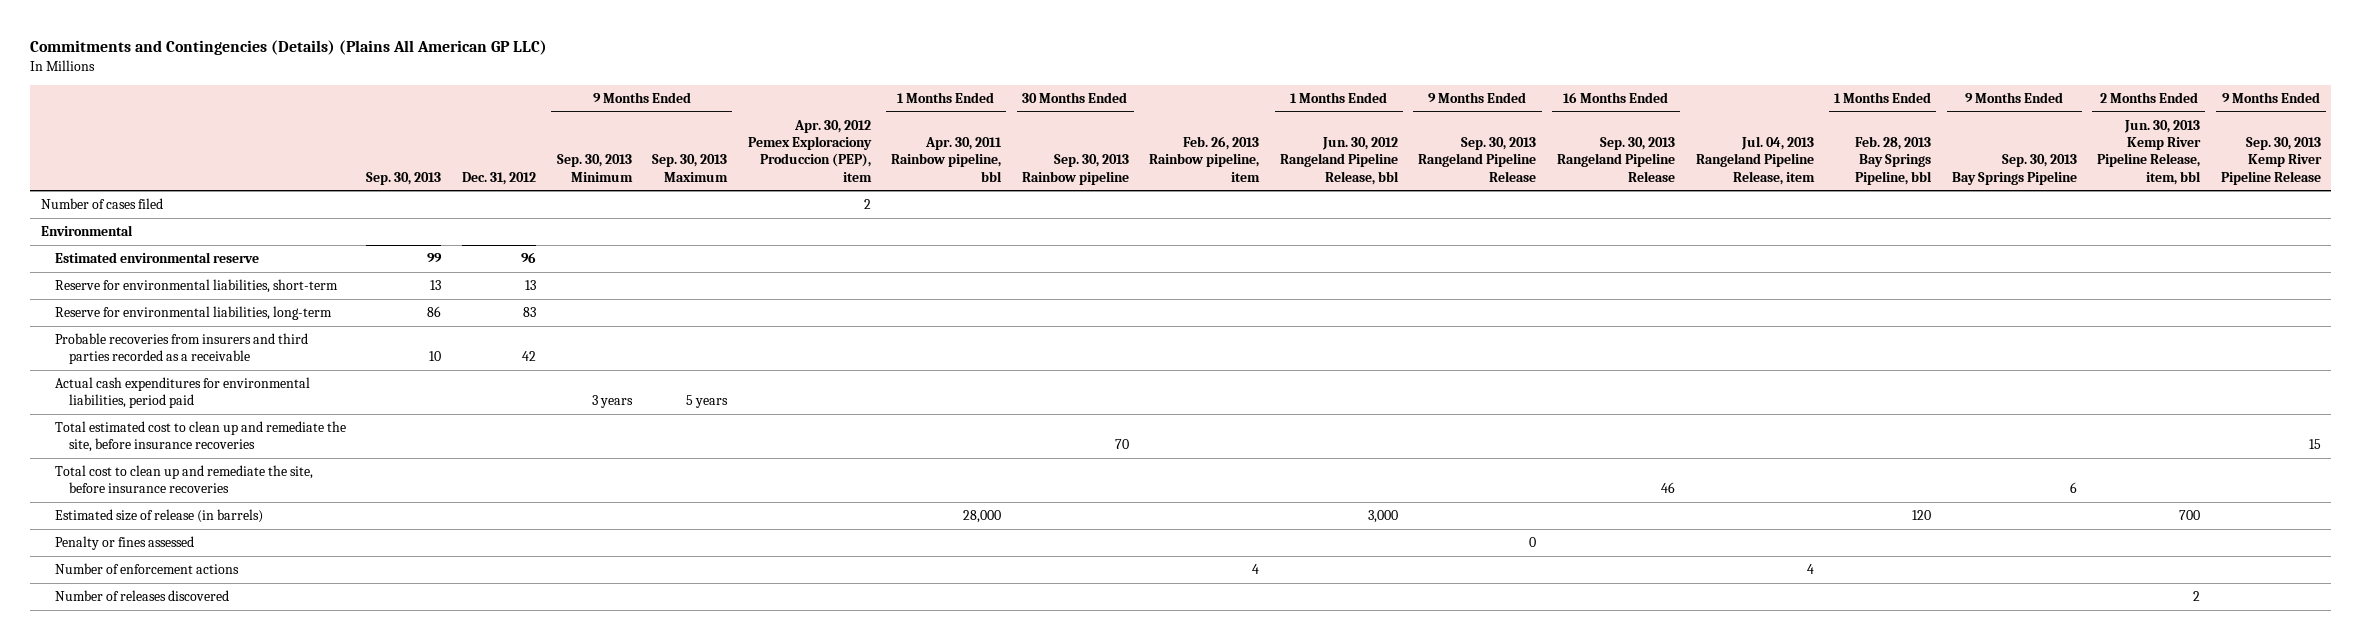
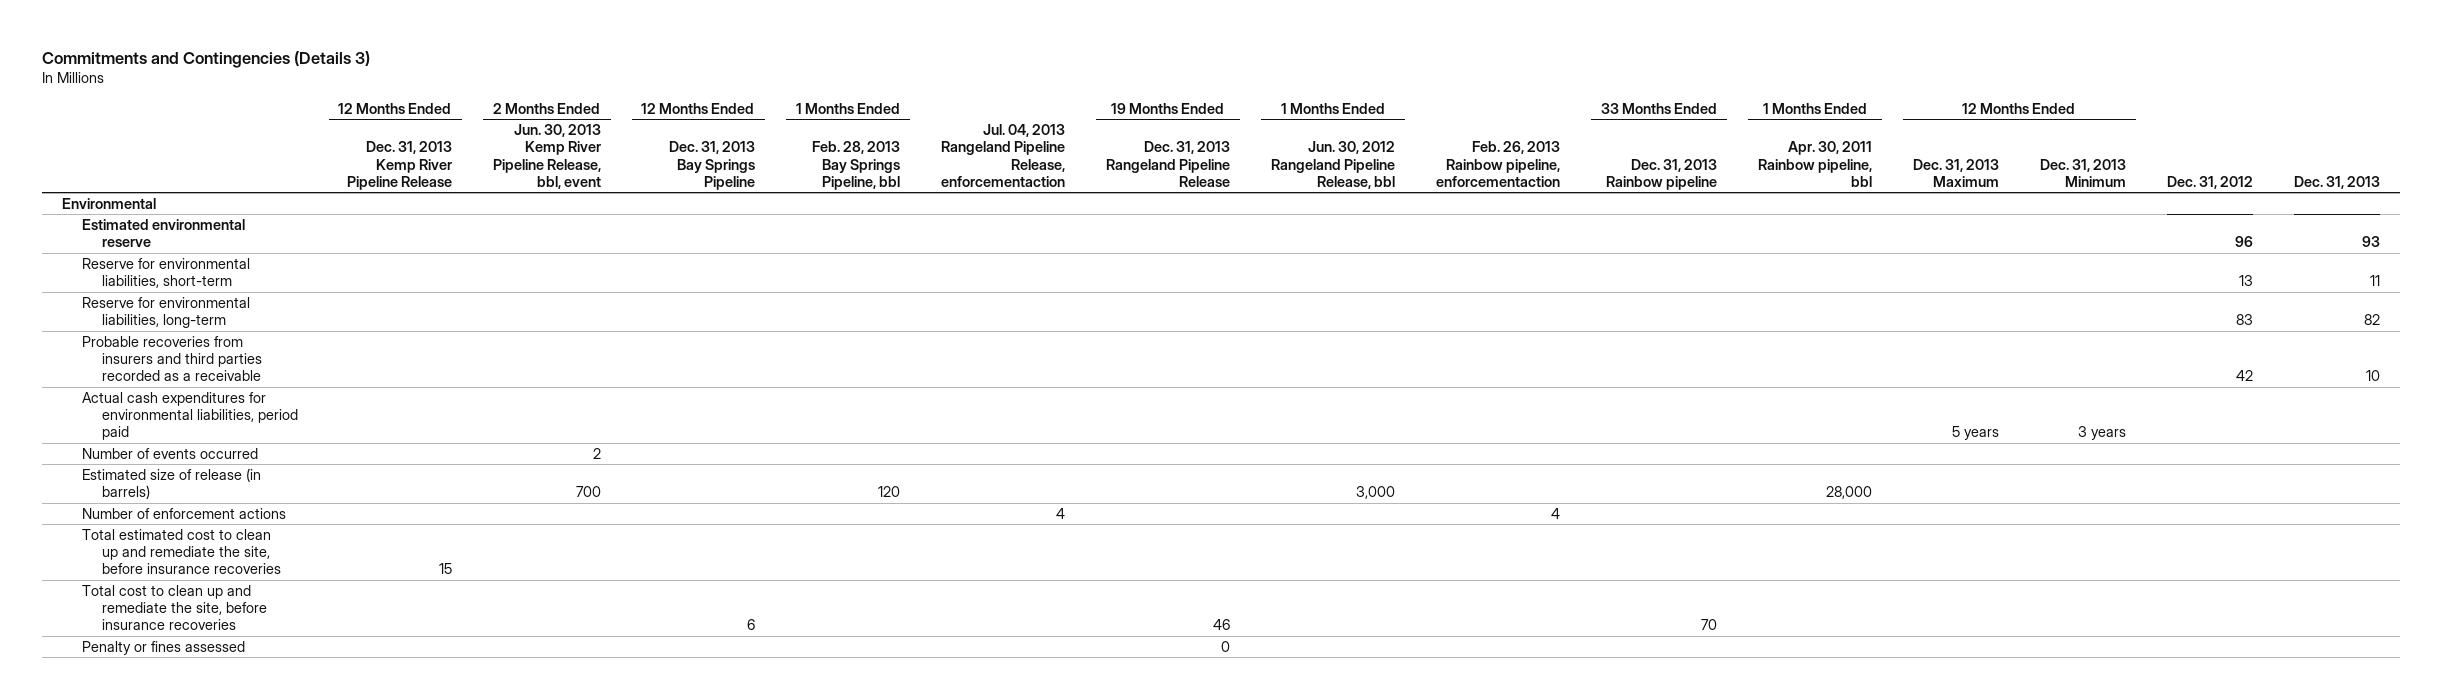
- Commitments and Contingencies (Details) (Plains All American GP LLC)
+ Commitments and Contingencies (Details 3)
- | Sep. 30, 2013 | Dec. 31, 2012 | 9 Months Ended Sep. 30, 2013 Minimum | 9 Months Ended Sep. 30, 2013 Maximum | Apr. 30, 2012 Pemex Exploraciony Produccion (PEP), item | 1 Months Ended Apr. 30, 2011 Rainbow pipeline, bbl | 30 Months Ended Sep. 30, 2013 Rainbow pipeline | Feb. 26, 2013 Rainbow pipeline, item | 1 Months Ended Jun. 30, 2012 Rangeland Pipeline Release, bbl | 9 Months Ended Sep. 30, 2013 Rangeland Pipeline Release | 16 Months Ended Sep. 30, 2013 Rangeland Pipeline Release | Jul. 04, 2013 Rangeland Pipeline Release, item | 1 Months Ended Feb. 28, 2013 Bay Springs Pipeline, bbl | 9 Months Ended Sep. 30, 2013 Bay Springs Pipeline | 2 Months Ended Jun. 30, 2013 Kemp River Pipeline Release, item, bbl | 9 Months Ended Sep. 30, 2013 Kemp River Pipeline Release
+ | 12 Months Ended Dec. 31, 2013 Kemp River Pipeline Release | 2 Months Ended Jun. 30, 2013 Kemp River Pipeline Release, bbl, event | 12 Months Ended Dec. 31, 2013 Bay Springs Pipeline | 1 Months Ended Feb. 28, 2013 Bay Springs Pipeline, bbl | Jul. 04, 2013 Rangeland Pipeline Release, enforcementaction | 19 Months Ended Dec. 31, 2013 Rangeland Pipeline Release | 1 Months Ended Jun. 30, 2012 Rangeland Pipeline Release, bbl | Feb. 26, 2013 Rainbow pipeline, enforcementaction | 33 Months Ended Dec. 31, 2013 Rainbow pipeline | 1 Months Ended Apr. 30, 2011 Rainbow pipeline, bbl | 12 Months Ended Dec. 31, 2013 Maximum | 12 Months Ended Dec. 31, 2013 Minimum | Dec. 31, 2012 | Dec. 31, 2013
- Number of cases filed | | | | | 2 | | | | | | | | | | |
+ Number of events occurred | | 2 | | | | | | | | | | | |
moved up: Estimated size of release (in barrels) | | 700 | | 120 | | | 3,000 | | | 28,000 | | | |
moved up: Number of enforcement actions | | | | | 4 | | | 4 | | | | | |
- Number of releases discovered | | | | | | | | | | | | | | | 2 |

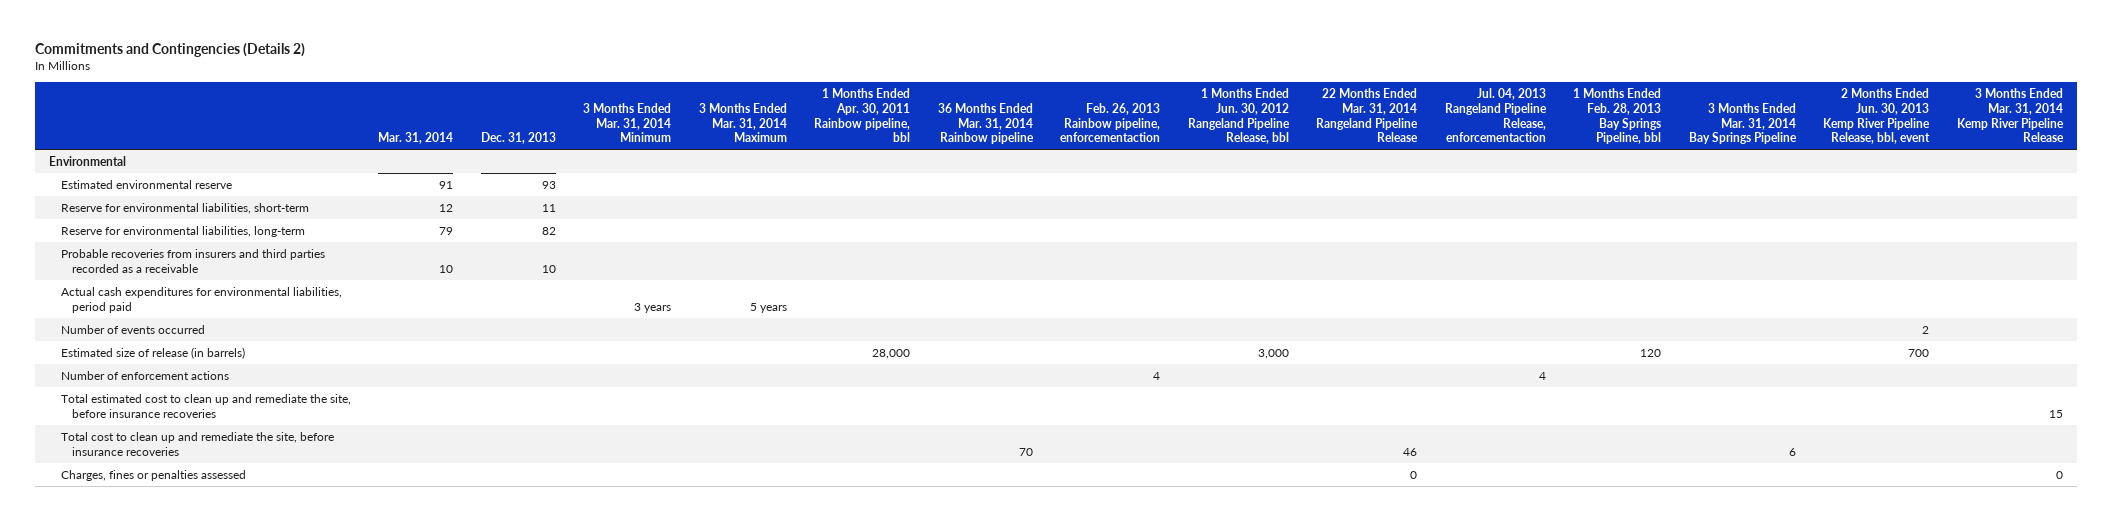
- Commitments and Contingencies (Details 3)
+ Commitments and Contingencies (Details 2)
- | 12 Months Ended Dec. 31, 2013 Kemp River Pipeline Release | 2 Months Ended Jun. 30, 2013 Kemp River Pipeline Release, bbl, event | 12 Months Ended Dec. 31, 2013 Bay Springs Pipeline | 1 Months Ended Feb. 28, 2013 Bay Springs Pipeline, bbl | Jul. 04, 2013 Rangeland Pipeline Release, enforcementaction | 19 Months Ended Dec. 31, 2013 Rangeland Pipeline Release | 1 Months Ended Jun. 30, 2012 Rangeland Pipeline Release, bbl | Feb. 26, 2013 Rainbow pipeline, enforcementaction | 33 Months Ended Dec. 31, 2013 Rainbow pipeline | 1 Months Ended Apr. 30, 2011 Rainbow pipeline, bbl | 12 Months Ended Dec. 31, 2013 Maximum | 12 Months Ended Dec. 31, 2013 Minimum | Dec. 31, 2012 | Dec. 31, 2013
+ | Mar. 31, 2014 | Dec. 31, 2013 | 3 Months Ended Mar. 31, 2014 Minimum | 3 Months Ended Mar. 31, 2014 Maximum | 1 Months Ended Apr. 30, 2011 Rainbow pipeline, bbl | 36 Months Ended Mar. 31, 2014 Rainbow pipeline | Feb. 26, 2013 Rainbow pipeline, enforcementaction | 1 Months Ended Jun. 30, 2012 Rangeland Pipeline Release, bbl | 22 Months Ended Mar. 31, 2014 Rangeland Pipeline Release | Jul. 04, 2013 Rangeland Pipeline Release, enforcementaction | 1 Months Ended Feb. 28, 2013 Bay Springs Pipeline, bbl | 3 Months Ended Mar. 31, 2014 Bay Springs Pipeline | 2 Months Ended Jun. 30, 2013 Kemp River Pipeline Release, bbl, event | 3 Months Ended Mar. 31, 2014 Kemp River Pipeline Release
- Penalty or fines assessed | | | | | | 0 | | | | | | | |
+ Charges, fines or penalties assessed | | | | | | | | | 0 | | | | | 0

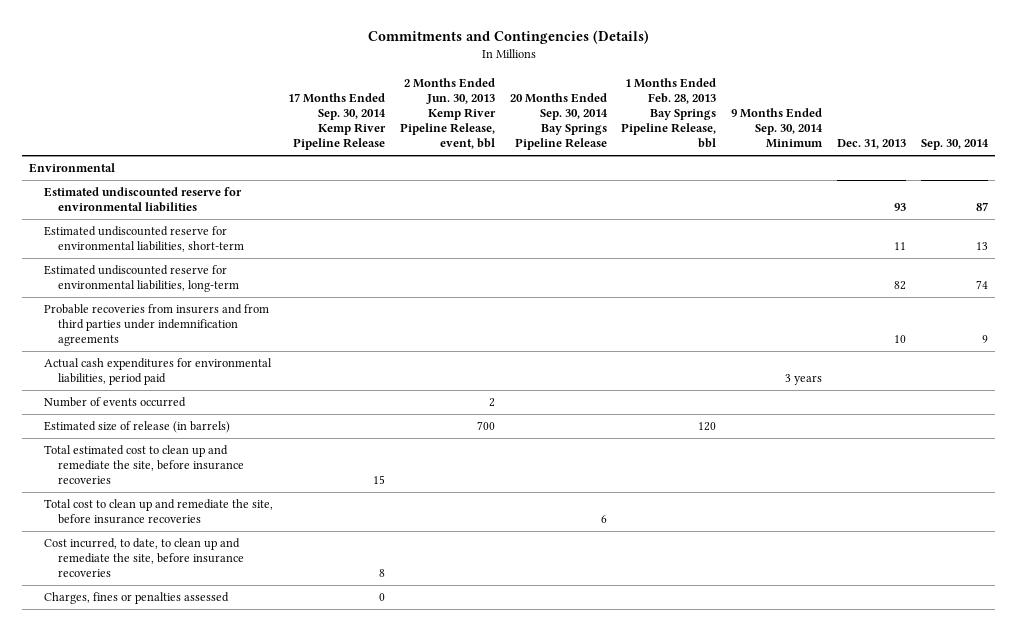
- Commitments and Contingencies (Details 2)
+ Commitments and Contingencies (Details)
- | Mar. 31, 2014 | Dec. 31, 2013 | 3 Months Ended Mar. 31, 2014 Minimum | 3 Months Ended Mar. 31, 2014 Maximum | 1 Months Ended Apr. 30, 2011 Rainbow pipeline, bbl | 36 Months Ended Mar. 31, 2014 Rainbow pipeline | Feb. 26, 2013 Rainbow pipeline, enforcementaction | 1 Months Ended Jun. 30, 2012 Rangeland Pipeline Release, bbl | 22 Months Ended Mar. 31, 2014 Rangeland Pipeline Release | Jul. 04, 2013 Rangeland Pipeline Release, enforcementaction | 1 Months Ended Feb. 28, 2013 Bay Springs Pipeline, bbl | 3 Months Ended Mar. 31, 2014 Bay Springs Pipeline | 2 Months Ended Jun. 30, 2013 Kemp River Pipeline Release, bbl, event | 3 Months Ended Mar. 31, 2014 Kemp River Pipeline Release
+ | 17 Months Ended Sep. 30, 2014 Kemp River Pipeline Release | 2 Months Ended Jun. 30, 2013 Kemp River Pipeline Release, event, bbl | 20 Months Ended Sep. 30, 2014 Bay Springs Pipeline Release | 1 Months Ended Feb. 28, 2013 Bay Springs Pipeline Release, bbl | 9 Months Ended Sep. 30, 2014 Minimum | Dec. 31, 2013 | Sep. 30, 2014
- Estimated environmental reserve | 91 | 93 | | | | | | | | | | | |
- Reserve for environmental liabilities, short-term | 12 | 11 | | | | | | | | | | | |
- Reserve for environmental liabilities, long-term | 79 | 82 | | | | | | | | | | | |
- Probable recoveries from insurers and third parties recorded as a receivable | 10 | 10 | | | | | | | | | | | |
+ Estimated undiscounted reserve for environmental liabilities | | | | | | 93 | 87
+ Estimated undiscounted reserve for environmental liabilities, short-term | | | | | | 11 | 13
+ Estimated undiscounted reserve for environmental liabilities, long-term | | | | | | 82 | 74
+ Probable recoveries from insurers and from third parties under indemnification agreements | | | | | | 10 | 9
- Number of enforcement actions | | | | | | | 4 | | | 4 | | | |
+ Cost incurred, to date, to clean up and remediate the site, before insurance recoveries | 8 | | | | | |

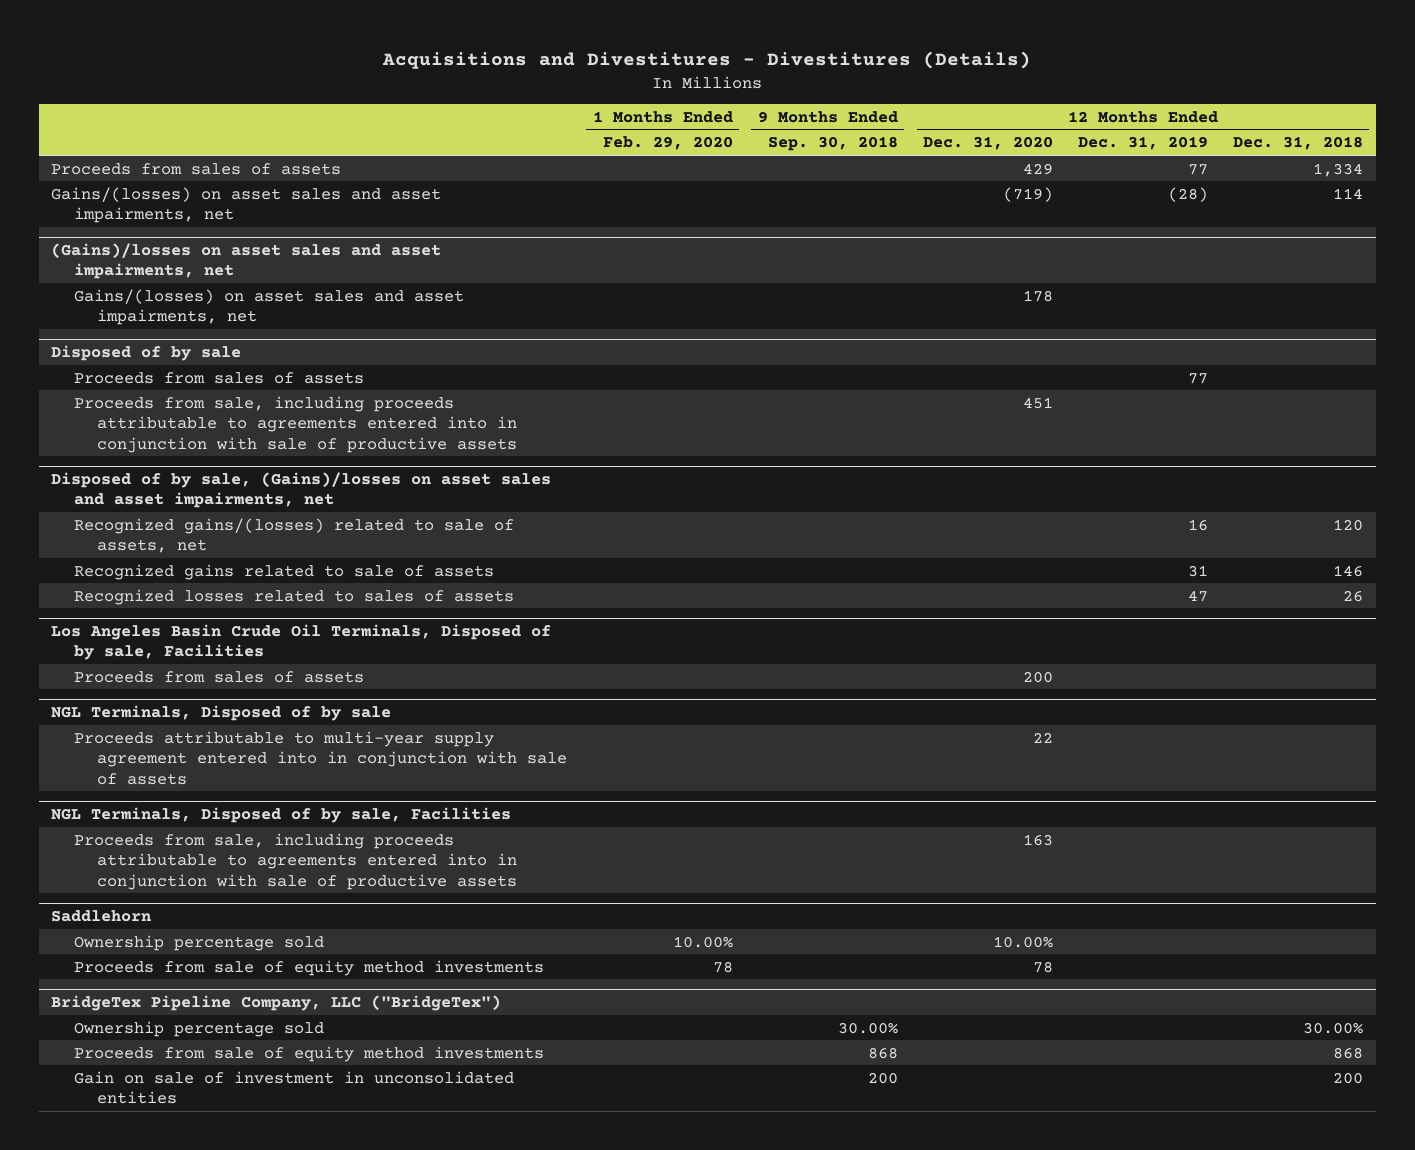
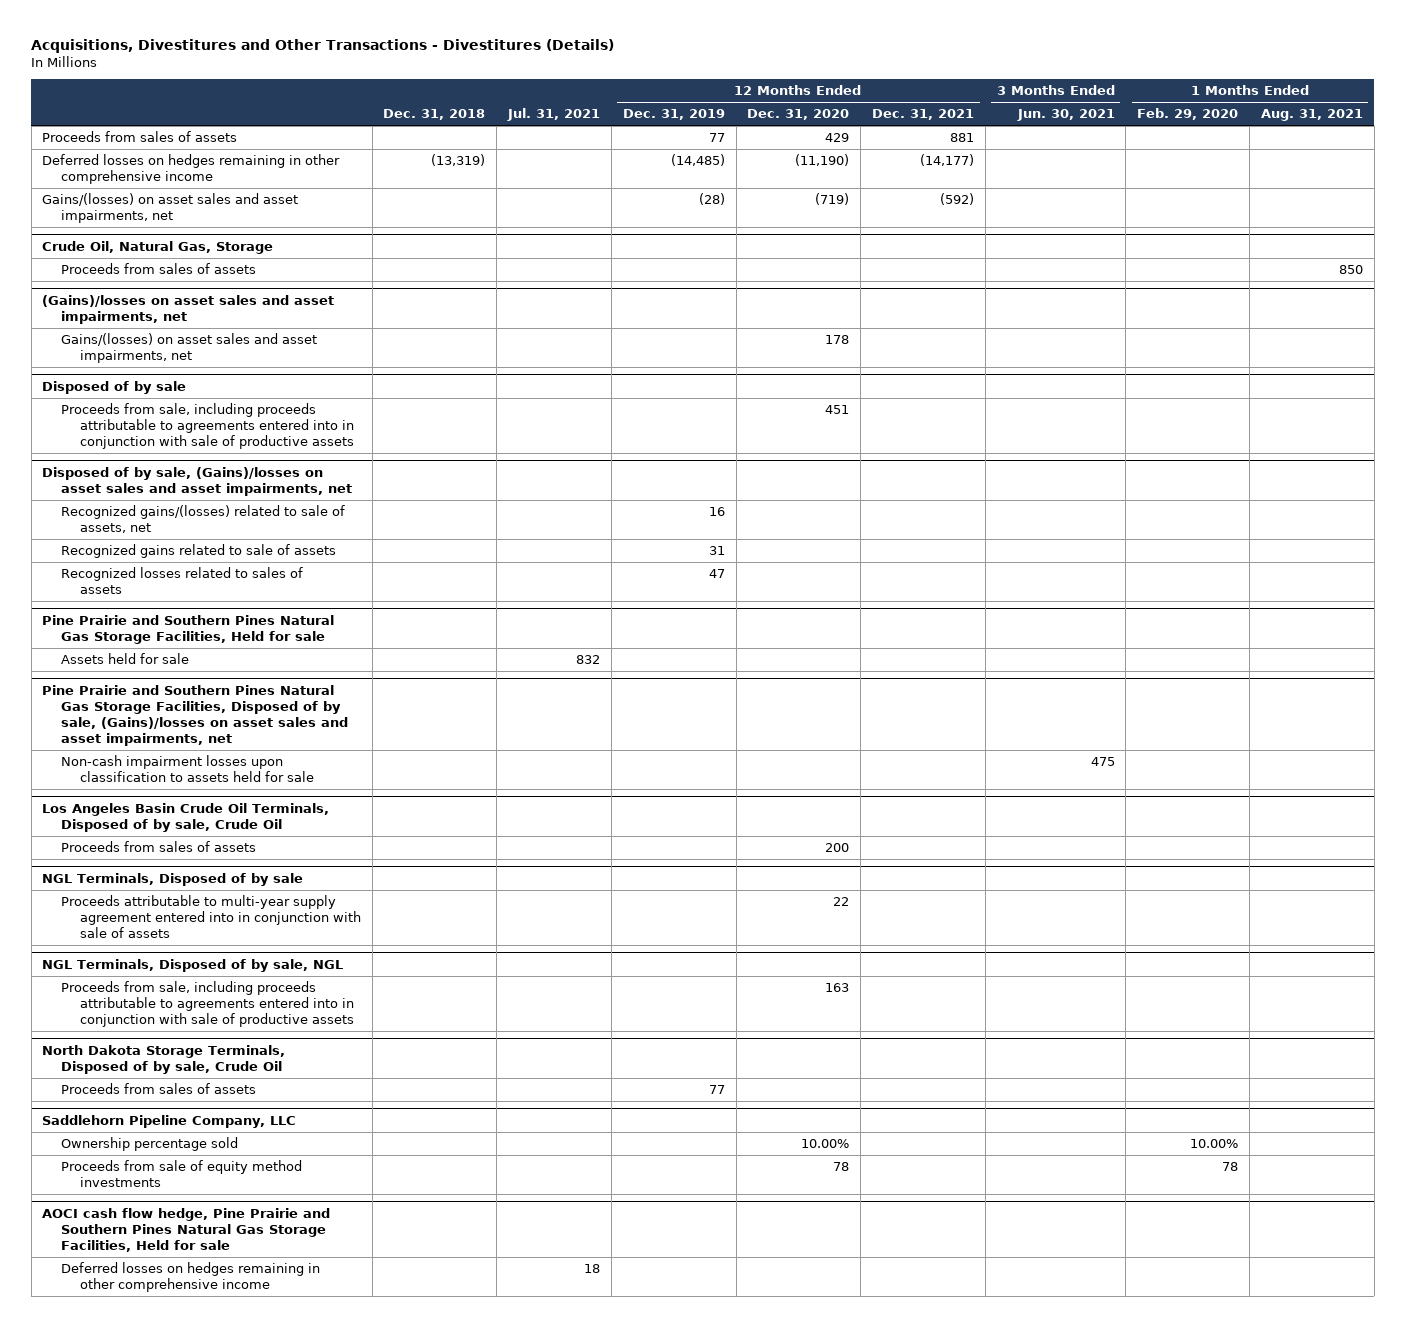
- Acquisitions and Divestitures - Divestitures (Details)
+ Acquisitions, Divestitures and Other Transactions - Divestitures (Details)
- | 1 Months Ended Feb. 29, 2020 | 9 Months Ended Sep. 30, 2018 | 12 Months Ended Dec. 31, 2020 | 12 Months Ended Dec. 31, 2019 | 12 Months Ended Dec. 31, 2018
+ | Dec. 31, 2018 | Jul. 31, 2021 | 12 Months Ended Dec. 31, 2019 | 12 Months Ended Dec. 31, 2020 | 12 Months Ended Dec. 31, 2021 | 3 Months Ended Jun. 30, 2021 | 1 Months Ended Feb. 29, 2020 | 1 Months Ended Aug. 31, 2021
+ Deferred losses on hedges remaining in other comprehensive income | (13,319) | | (14,485) | (11,190) | (14,177) | | |
+ Crude Oil, Natural Gas, Storage
+ Proceeds from sales of assets | | | | | | | | 850
@ Disposed of by sale
- Proceeds from sales of assets | | | | 77 |
- Los Angeles Basin Crude Oil Terminals, Disposed of by sale, Facilities
+ Pine Prairie and Southern Pines Natural Gas Storage Facilities, Held for sale
+ Assets held for sale | | 832 | | | | | |
+ Pine Prairie and Southern Pines Natural Gas Storage Facilities, Disposed of by sale, (Gains)/losses on asset sales and asset impairments, net
+ Non-cash impairment losses upon classification to assets held for sale | | | | | | 475 | |
+ Los Angeles Basin Crude Oil Terminals, Disposed of by sale, Crude Oil
- NGL Terminals, Disposed of by sale, Facilities
+ NGL Terminals, Disposed of by sale, NGL
- Saddlehorn
+ North Dakota Storage Terminals, Disposed of by sale, Crude Oil
+ Proceeds from sales of assets | | | 77 | | | | |
+ Saddlehorn Pipeline Company, LLC
- BridgeTex Pipeline Company, LLC ("BridgeTex")
- Ownership percentage sold | | 30.00% | | | 30.00%
- Proceeds from sale of equity method investments | | 868 | | | 868
- Gain on sale of investment in unconsolidated entities | | 200 | | | 200
+ AOCI cash flow hedge, Pine Prairie and Southern Pines Natural Gas Storage Facilities, Held for sale
+ Deferred losses on hedges remaining in other comprehensive income | | 18 | | | | | |

